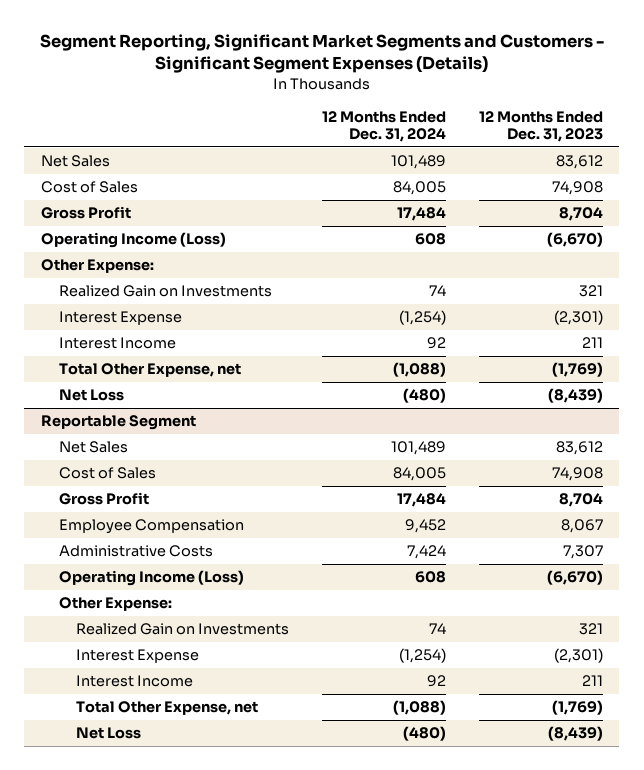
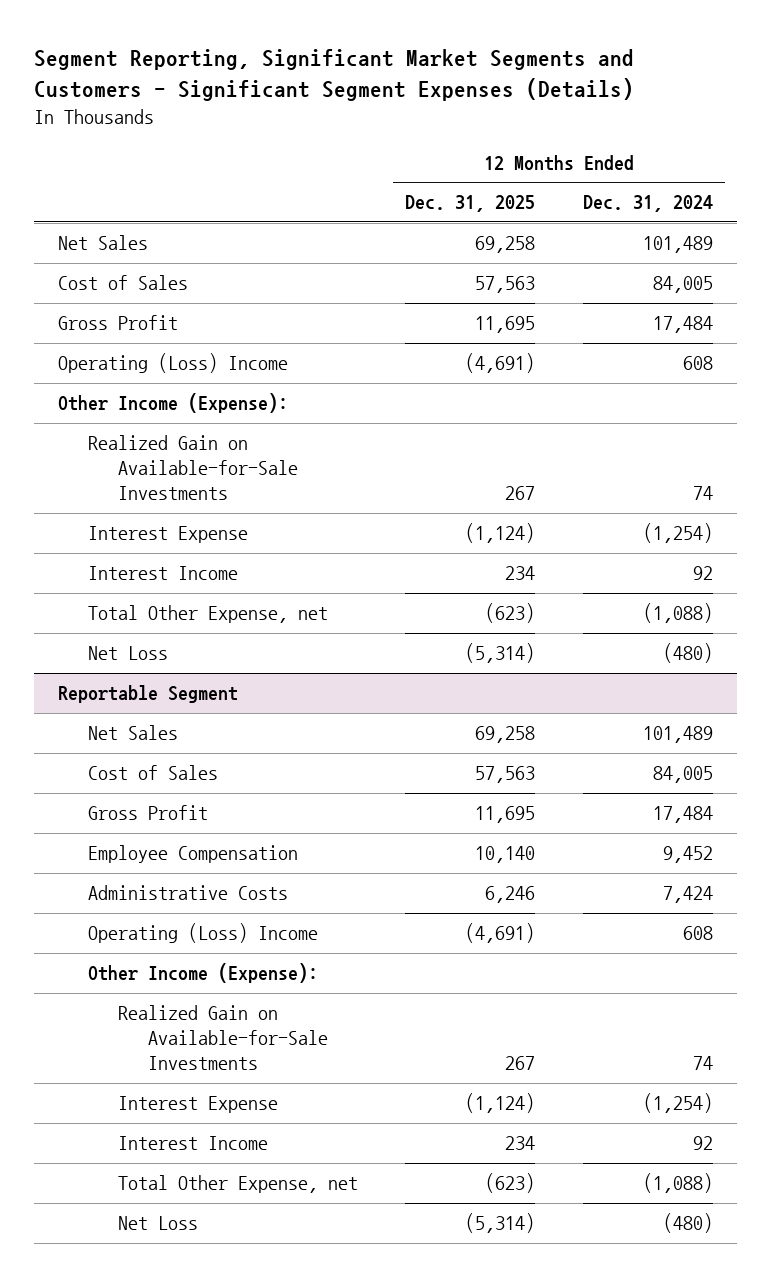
- | 12 Months Ended Dec. 31, 2024 | 12 Months Ended Dec. 31, 2023
+ | 12 Months Ended Dec. 31, 2025 | 12 Months Ended Dec. 31, 2024
- Operating Income (Loss) | 608 | (6,670)
- Other Expense:
- Realized Gain on Investments | 74 | 321
+ Operating (Loss) Income | (4,691) | 608
+ Other Income (Expense):
+ Realized Gain on Available-for-Sale Investments | 267 | 74
@ Reportable Segment
- Operating Income (Loss) | 608 | (6,670)
- Other Expense:
- Realized Gain on Investments | 74 | 321
+ Operating (Loss) Income | (4,691) | 608
+ Other Income (Expense):
+ Realized Gain on Available-for-Sale Investments | 267 | 74

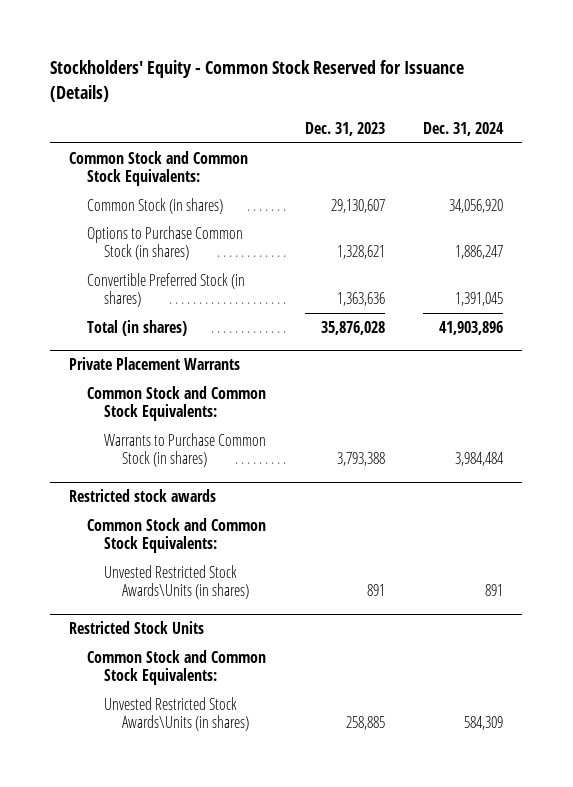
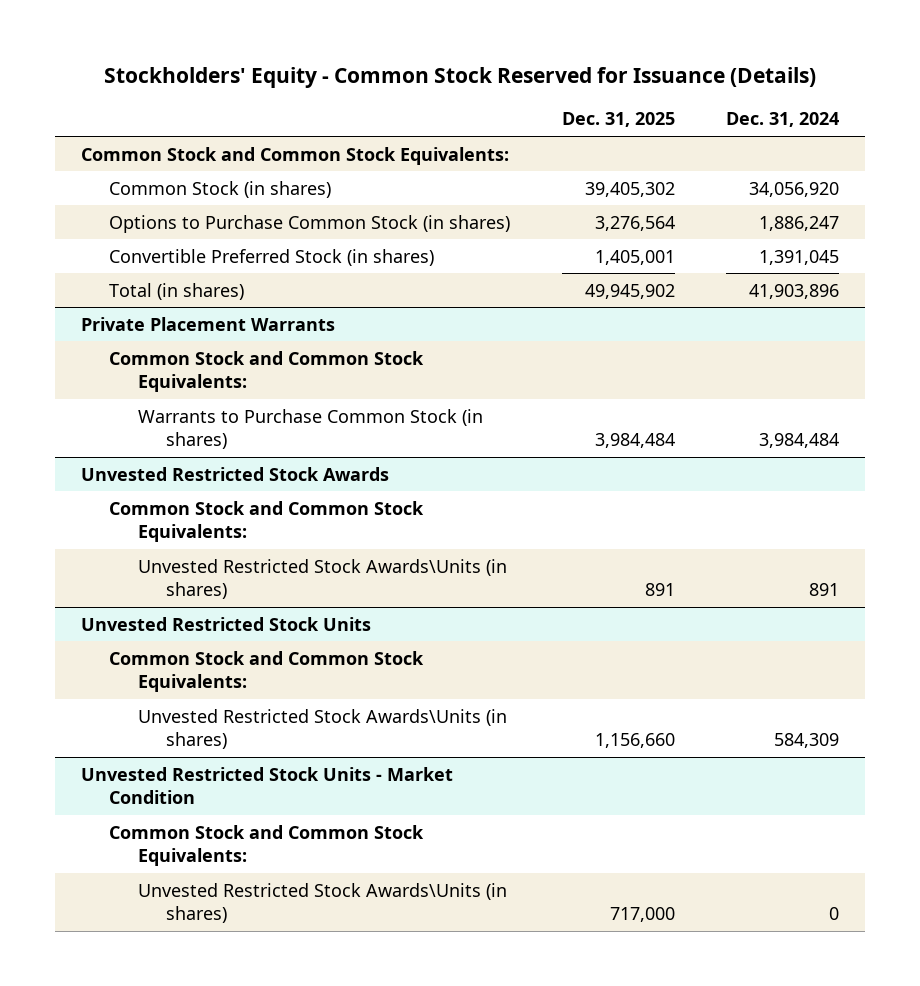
- | Dec. 31, 2023 | Dec. 31, 2024
+ | Dec. 31, 2025 | Dec. 31, 2024
- Restricted stock awards
+ Unvested Restricted Stock Awards
- Restricted Stock Units
+ Unvested Restricted Stock Units
+ Unvested Restricted Stock Units - Market Condition
+ Common Stock and Common Stock Equivalents:
+ Unvested Restricted Stock Awards\Units (in shares) | 717,000 | 0

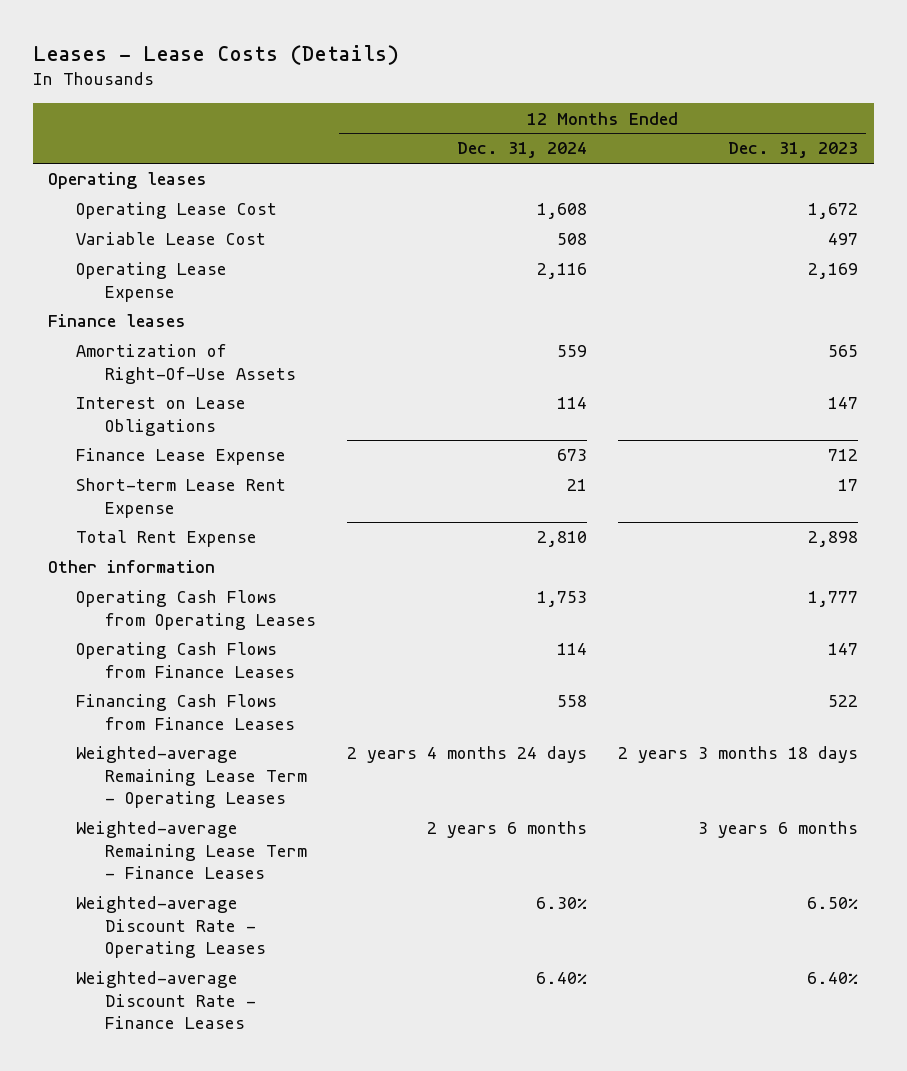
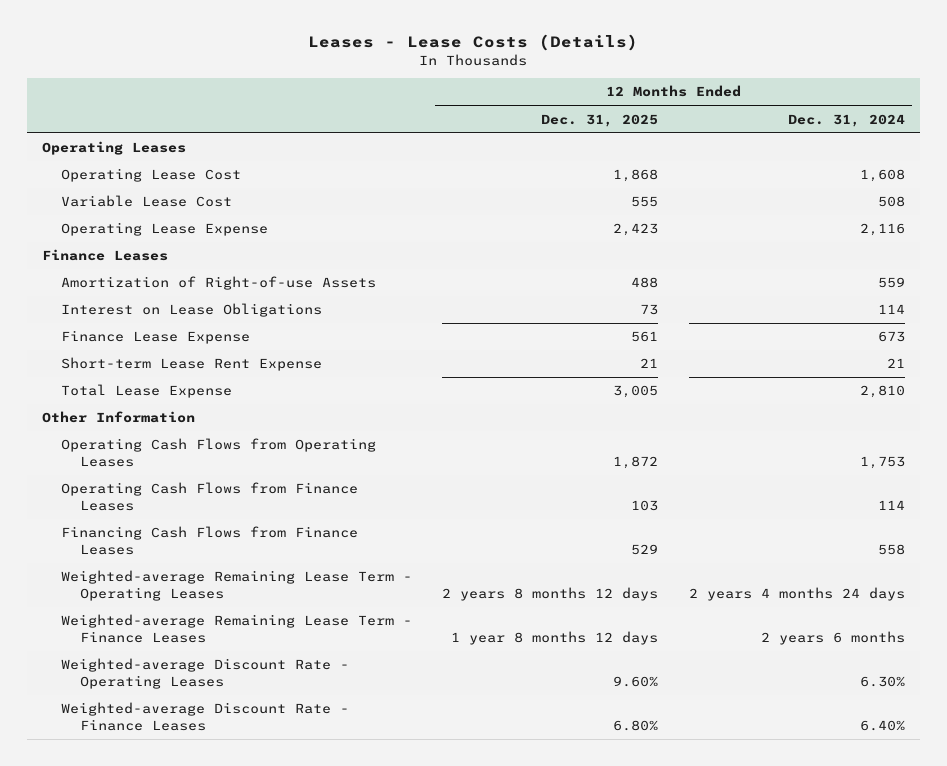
- | 12 Months Ended Dec. 31, 2024 | 12 Months Ended Dec. 31, 2023
+ | 12 Months Ended Dec. 31, 2025 | 12 Months Ended Dec. 31, 2024
- Operating leases
+ Operating Leases
- Finance leases
- Amortization of Right-Of-Use Assets | 559 | 565
+ Finance Leases
+ Amortization of Right-of-use Assets | 488 | 559
- Total Rent Expense | 2,810 | 2,898
- Other information
+ Total Lease Expense | 3,005 | 2,810
+ Other Information

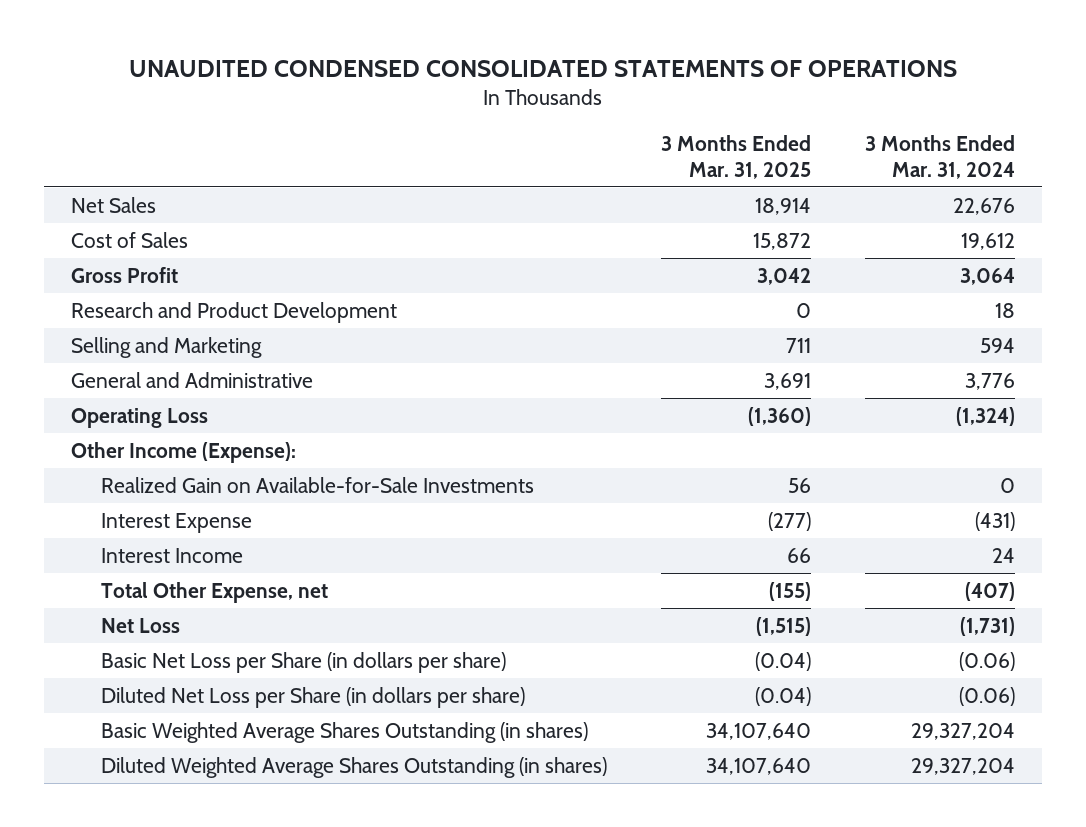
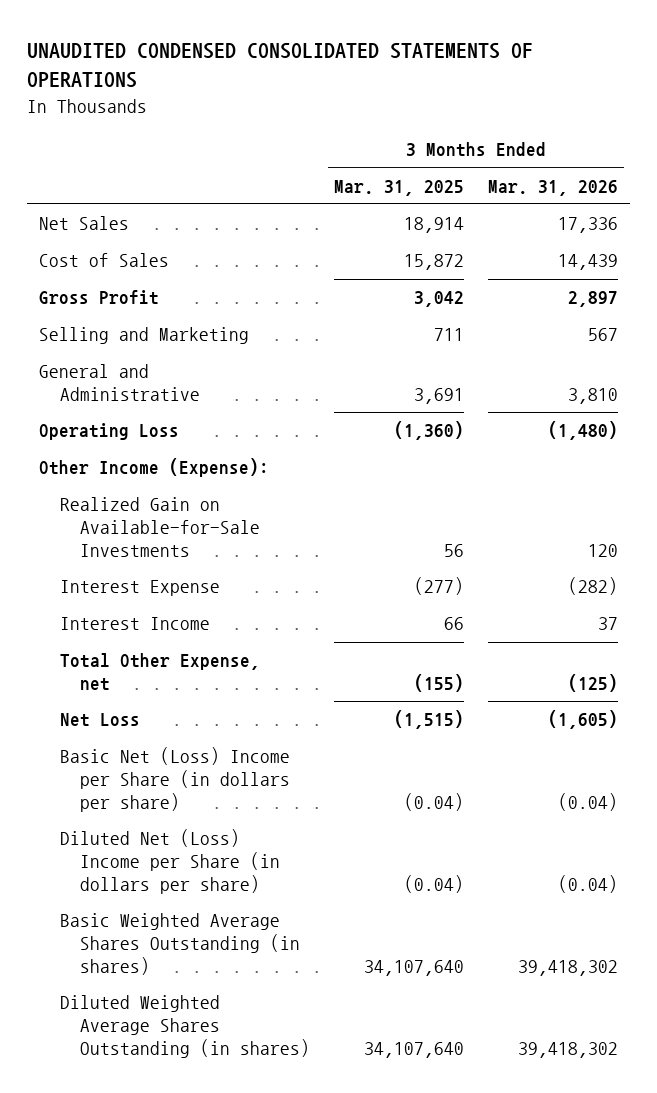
- | 3 Months Ended Mar. 31, 2025 | 3 Months Ended Mar. 31, 2024
+ | 3 Months Ended Mar. 31, 2025 | 3 Months Ended Mar. 31, 2026
- Research and Product Development | 0 | 18
- Basic Net Loss per Share (in dollars per share) | (0.04) | (0.06)
- Diluted Net Loss per Share (in dollars per share) | (0.04) | (0.06)
+ Basic Net (Loss) Income per Share (in dollars per share) | (0.04) | (0.04)
+ Diluted Net (Loss) Income per Share (in dollars per share) | (0.04) | (0.04)

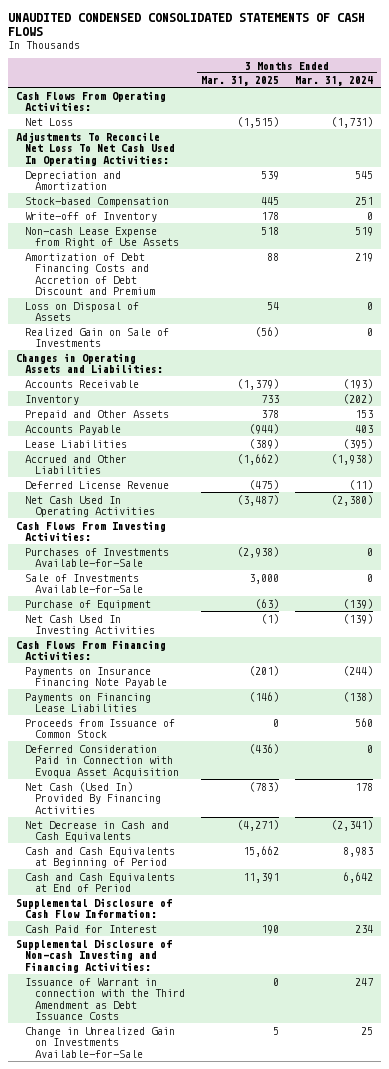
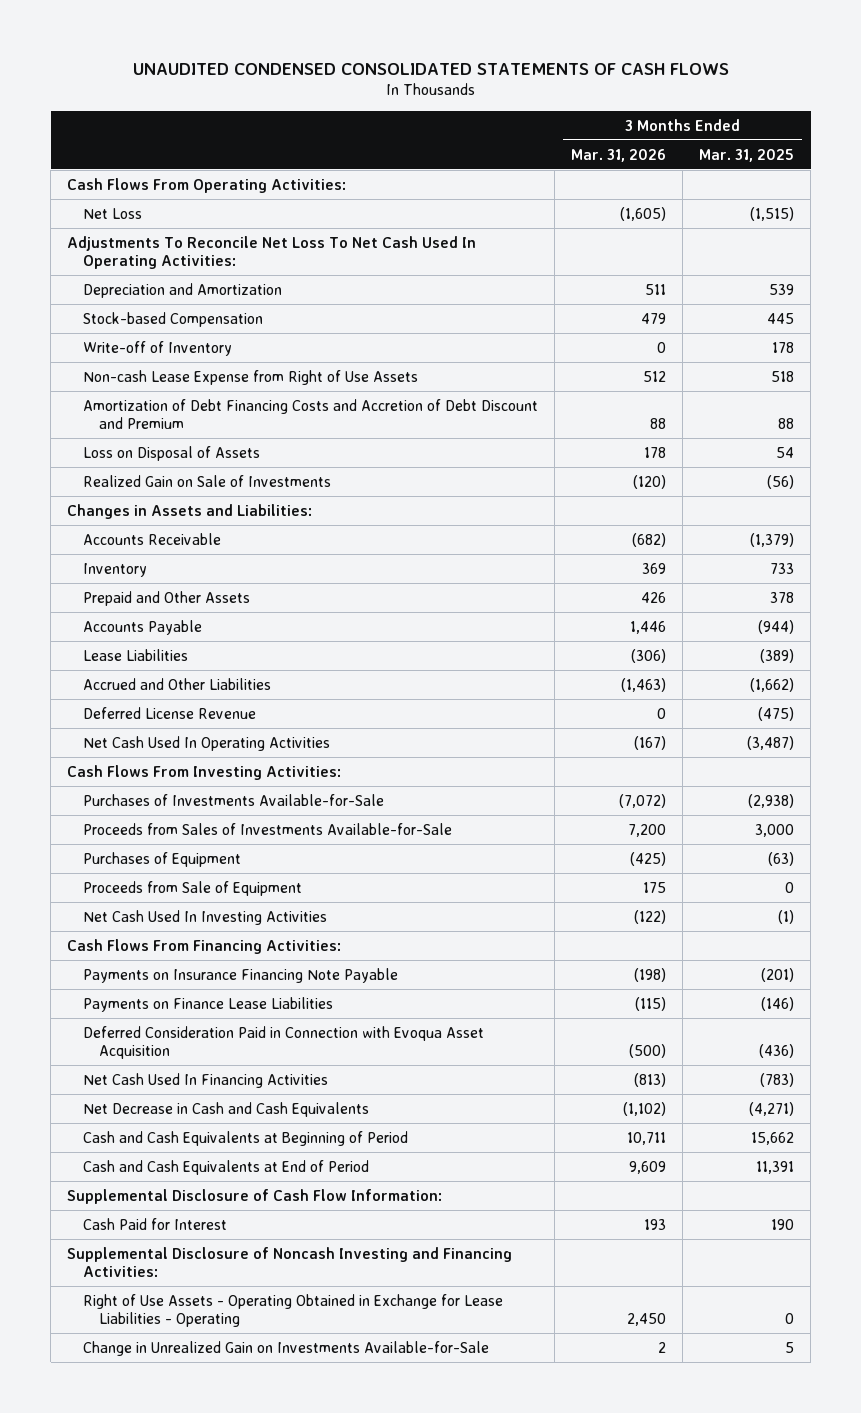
- | 3 Months Ended Mar. 31, 2025 | 3 Months Ended Mar. 31, 2024
+ | 3 Months Ended Mar. 31, 2026 | 3 Months Ended Mar. 31, 2025
- Changes in Operating Assets and Liabilities:
+ Changes in Assets and Liabilities:
- Sale of Investments Available-for-Sale | 3,000 | 0
- Purchase of Equipment | (63) | (139)
+ Proceeds from Sales of Investments Available-for-Sale | 7,200 | 3,000
+ Purchases of Equipment | (425) | (63)
+ Proceeds from Sale of Equipment | 175 | 0
- Payments on Financing Lease Liabilities | (146) | (138)
- Proceeds from Issuance of Common Stock | 0 | 560
+ Payments on Finance Lease Liabilities | (115) | (146)
- Net Cash (Used In) Provided By Financing Activities | (783) | 178
+ Net Cash Used In Financing Activities | (813) | (783)
- Supplemental Disclosure of Non-cash Investing and Financing Activities:
- Issuance of Warrant in connection with the Third Amendment as Debt Issuance Costs | 0 | 247
+ Supplemental Disclosure of Noncash Investing and Financing Activities:
+ Right of Use Assets - Operating Obtained in Exchange for Lease Liabilities - Operating | 2,450 | 0

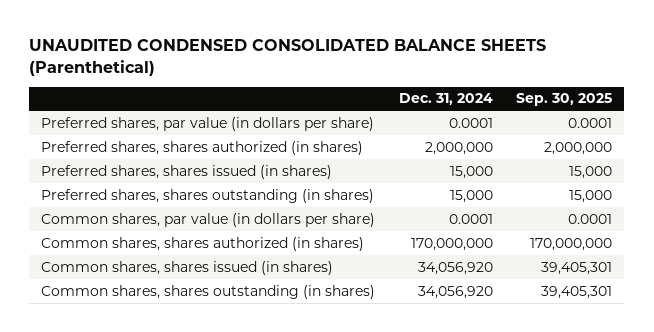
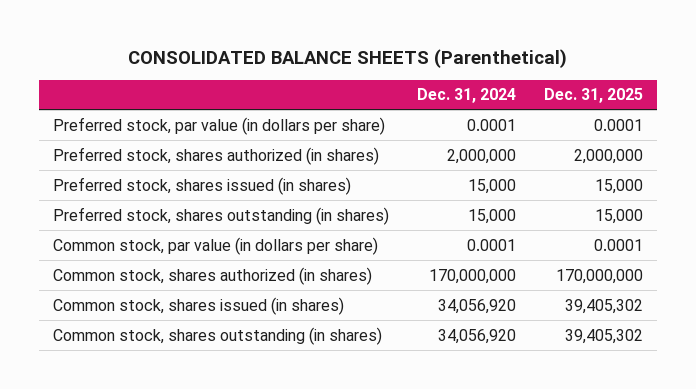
- UNAUDITED CONDENSED CONSOLIDATED BALANCE SHEETS (Parenthetical)
+ CONSOLIDATED BALANCE SHEETS (Parenthetical)
- | Dec. 31, 2024 | Sep. 30, 2025
+ | Dec. 31, 2024 | Dec. 31, 2025
- Preferred shares, par value (in dollars per share) | 0.0001 | 0.0001
- Preferred shares, shares authorized (in shares) | 2,000,000 | 2,000,000
- Preferred shares, shares issued (in shares) | 15,000 | 15,000
- Preferred shares, shares outstanding (in shares) | 15,000 | 15,000
- Common shares, par value (in dollars per share) | 0.0001 | 0.0001
- Common shares, shares authorized (in shares) | 170,000,000 | 170,000,000
- Common shares, shares issued (in shares) | 34,056,920 | 39,405,301
- Common shares, shares outstanding (in shares) | 34,056,920 | 39,405,301
+ Preferred stock, par value (in dollars per share) | 0.0001 | 0.0001
+ Preferred stock, shares authorized (in shares) | 2,000,000 | 2,000,000
+ Preferred stock, shares issued (in shares) | 15,000 | 15,000
+ Preferred stock, shares outstanding (in shares) | 15,000 | 15,000
+ Common stock, par value (in dollars per share) | 0.0001 | 0.0001
+ Common stock, shares authorized (in shares) | 170,000,000 | 170,000,000
+ Common stock, shares issued (in shares) | 34,056,920 | 39,405,302
+ Common stock, shares outstanding (in shares) | 34,056,920 | 39,405,302

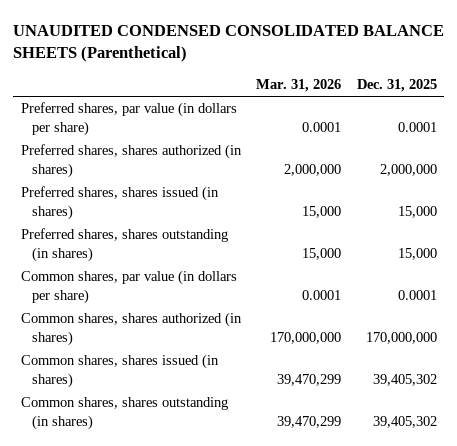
- CONSOLIDATED BALANCE SHEETS (Parenthetical)
+ UNAUDITED CONDENSED CONSOLIDATED BALANCE SHEETS (Parenthetical)
- | Dec. 31, 2024 | Dec. 31, 2025
+ | Mar. 31, 2026 | Dec. 31, 2025
- Preferred stock, par value (in dollars per share) | 0.0001 | 0.0001
- Preferred stock, shares authorized (in shares) | 2,000,000 | 2,000,000
- Preferred stock, shares issued (in shares) | 15,000 | 15,000
- Preferred stock, shares outstanding (in shares) | 15,000 | 15,000
- Common stock, par value (in dollars per share) | 0.0001 | 0.0001
- Common stock, shares authorized (in shares) | 170,000,000 | 170,000,000
- Common stock, shares issued (in shares) | 34,056,920 | 39,405,302
- Common stock, shares outstanding (in shares) | 34,056,920 | 39,405,302
+ Preferred shares, par value (in dollars per share) | 0.0001 | 0.0001
+ Preferred shares, shares authorized (in shares) | 2,000,000 | 2,000,000
+ Preferred shares, shares issued (in shares) | 15,000 | 15,000
+ Preferred shares, shares outstanding (in shares) | 15,000 | 15,000
+ Common shares, par value (in dollars per share) | 0.0001 | 0.0001
+ Common shares, shares authorized (in shares) | 170,000,000 | 170,000,000
+ Common shares, shares issued (in shares) | 39,470,299 | 39,405,302
+ Common shares, shares outstanding (in shares) | 39,470,299 | 39,405,302

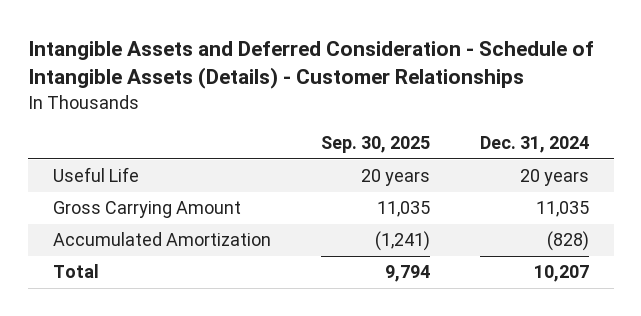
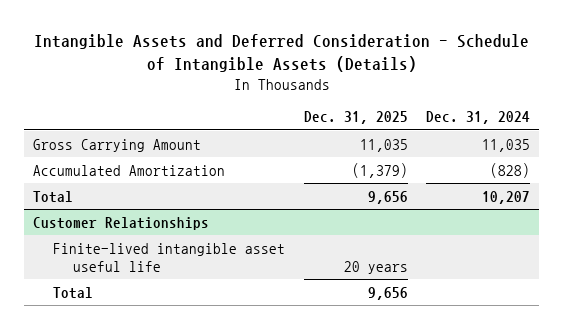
- Intangible Assets and Deferred Consideration - Schedule of Intangible Assets (Details) - Customer Relationships
+ Intangible Assets and Deferred Consideration - Schedule of Intangible Assets (Details)
- | Sep. 30, 2025 | Dec. 31, 2024
+ | Dec. 31, 2025 | Dec. 31, 2024
- Useful Life | 20 years | 20 years
+ Customer Relationships
+ Finite-lived intangible asset useful life | 20 years |
+ Total | 9,656 |

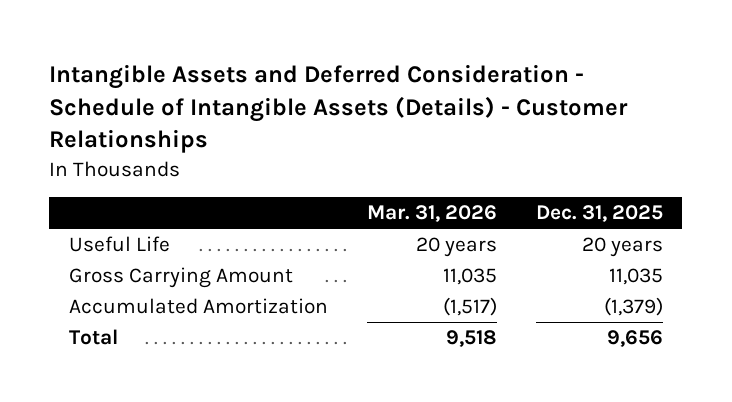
- Intangible Assets and Deferred Consideration - Schedule of Intangible Assets (Details)
+ Intangible Assets and Deferred Consideration - Schedule of Intangible Assets (Details) - Customer Relationships
- | Dec. 31, 2025 | Dec. 31, 2024
+ | Mar. 31, 2026 | Dec. 31, 2025
+ Useful Life | 20 years | 20 years
- Customer Relationships
- Finite-lived intangible asset useful life | 20 years |
- Total | 9,656 |

